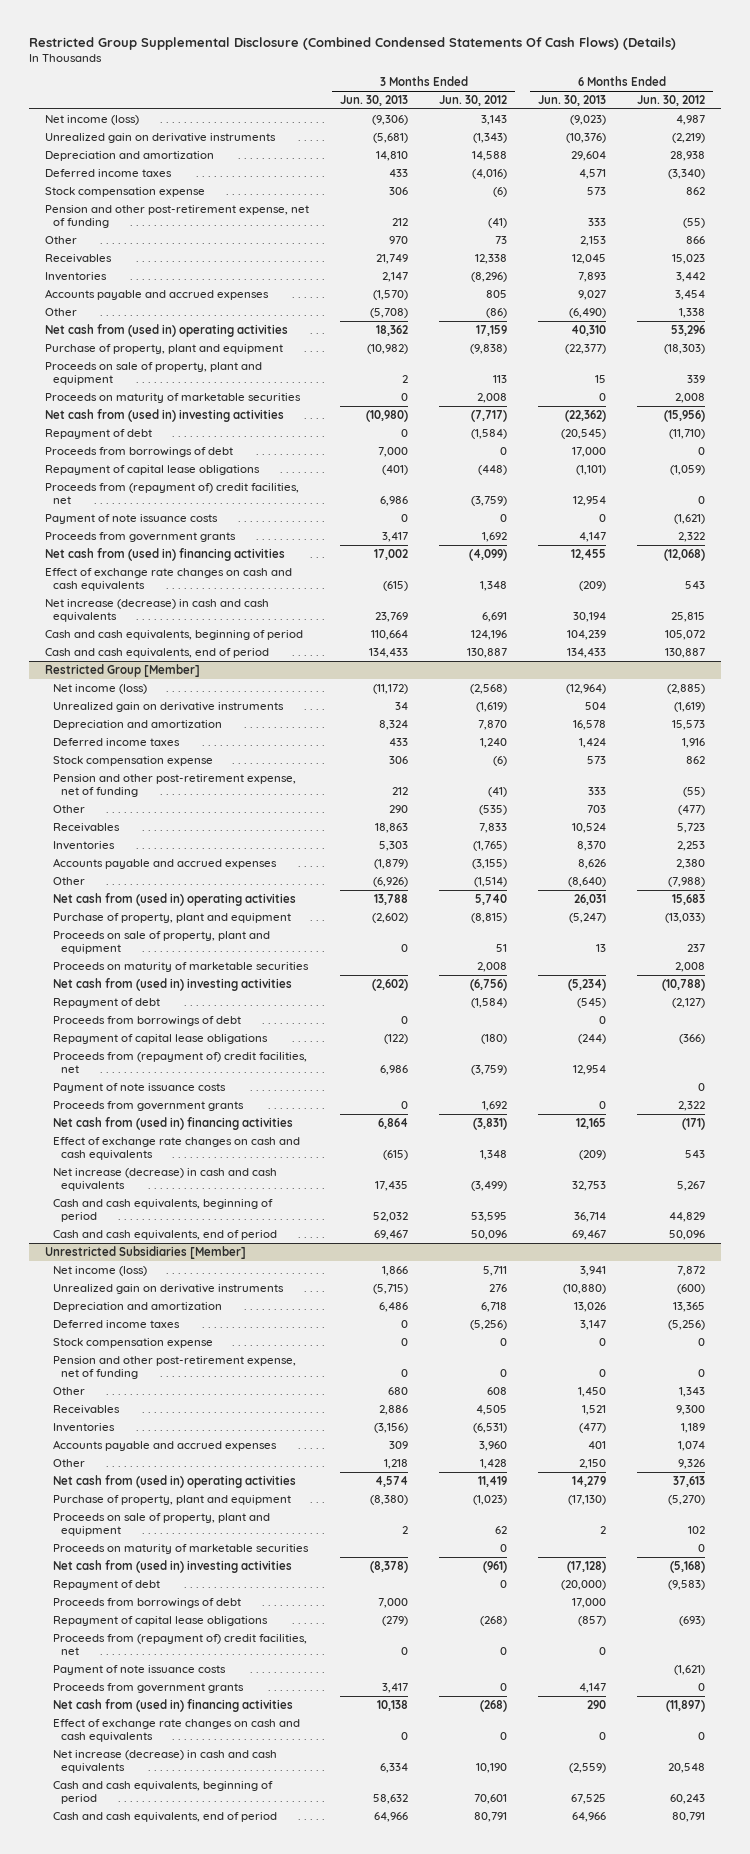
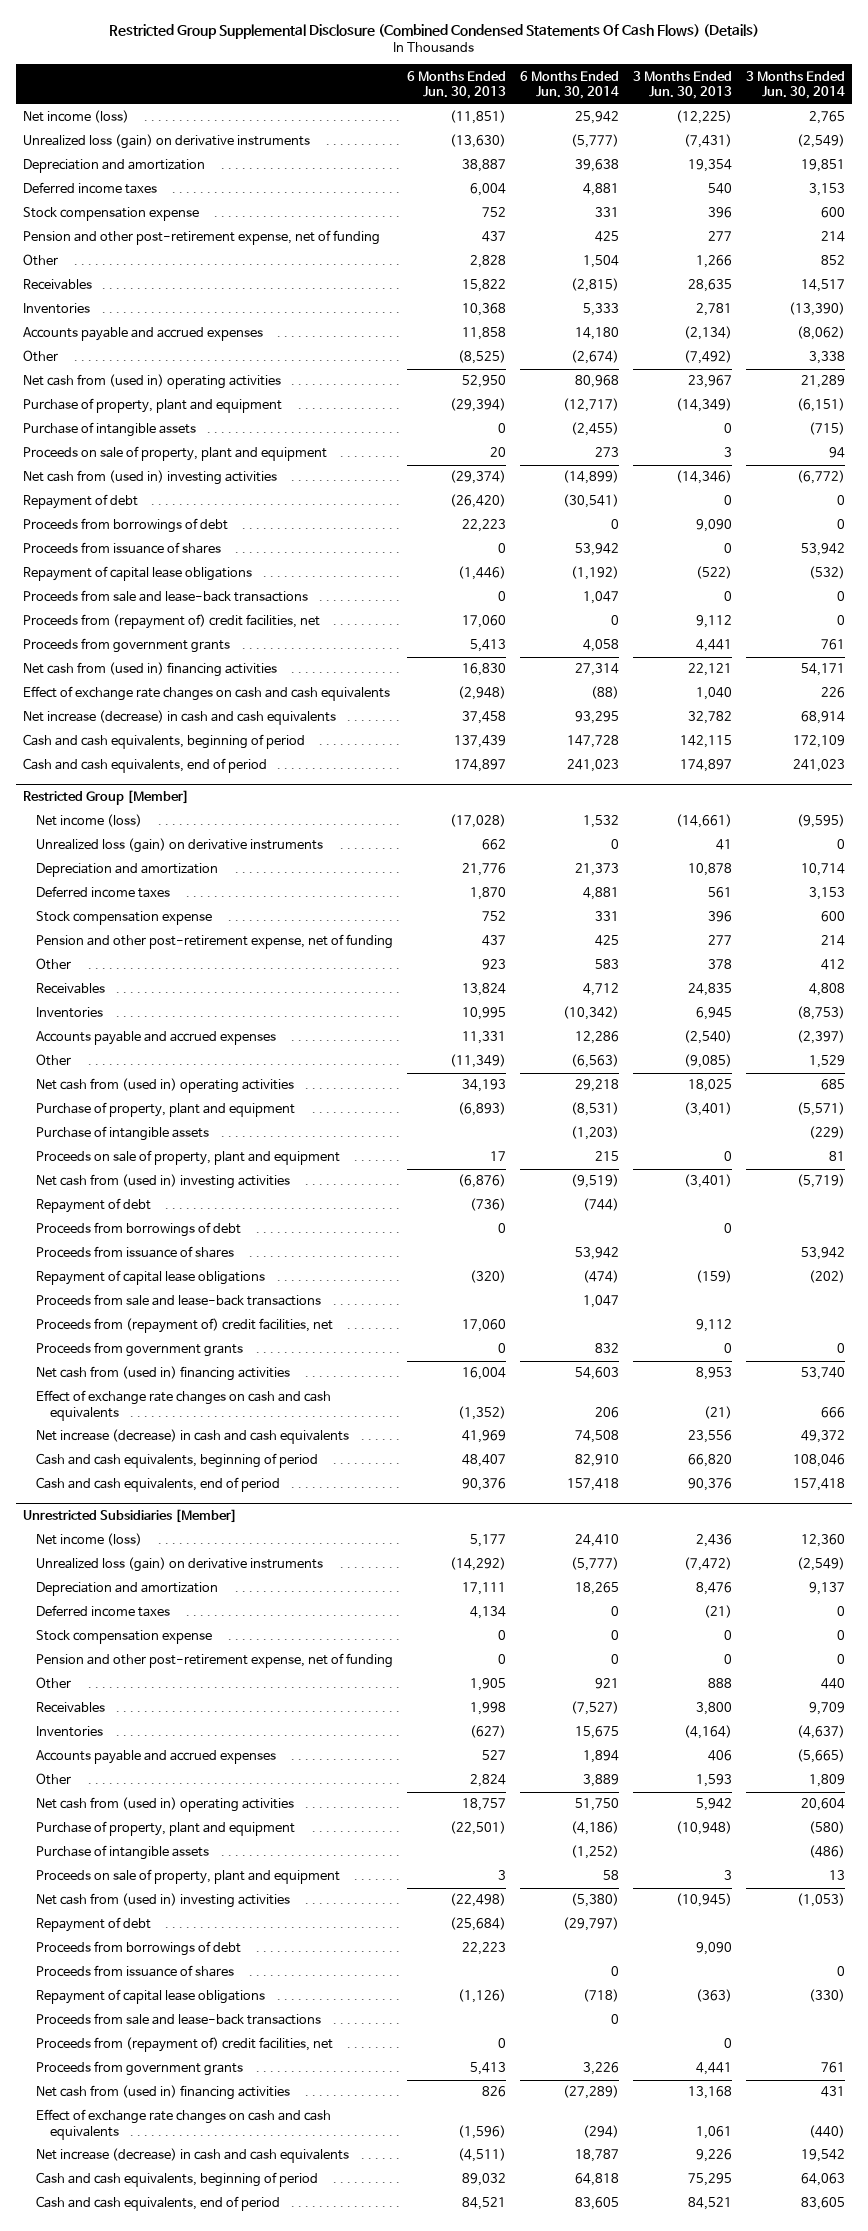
- | 3 Months Ended Jun. 30, 2013 | 3 Months Ended Jun. 30, 2012 | 6 Months Ended Jun. 30, 2013 | 6 Months Ended Jun. 30, 2012
+ | 6 Months Ended Jun. 30, 2013 | 6 Months Ended Jun. 30, 2014 | 3 Months Ended Jun. 30, 2013 | 3 Months Ended Jun. 30, 2014
- Net income (loss) | (9,306) | 3,143 | (9,023) | 4,987
- Unrealized gain on derivative instruments | (5,681) | (1,343) | (10,376) | (2,219)
- Depreciation and amortization | 14,810 | 14,588 | 29,604 | 28,938
- Deferred income taxes | 433 | (4,016) | 4,571 | (3,340)
- Stock compensation expense | 306 | (6) | 573 | 862
- Pension and other post-retirement expense, net of funding | 212 | (41) | 333 | (55)
- Other | 970 | 73 | 2,153 | 866
- Receivables | 21,749 | 12,338 | 12,045 | 15,023
- Inventories | 2,147 | (8,296) | 7,893 | 3,442
- Accounts payable and accrued expenses | (1,570) | 805 | 9,027 | 3,454
- Other | (5,708) | (86) | (6,490) | 1,338
- Net cash from (used in) operating activities | 18,362 | 17,159 | 40,310 | 53,296
- Purchase of property, plant and equipment | (10,982) | (9,838) | (22,377) | (18,303)
- Proceeds on sale of property, plant and equipment | 2 | 113 | 15 | 339
- Proceeds on maturity of marketable securities | 0 | 2,008 | 0 | 2,008
- Net cash from (used in) investing activities | (10,980) | (7,717) | (22,362) | (15,956)
- Repayment of debt | 0 | (1,584) | (20,545) | (11,710)
- Proceeds from borrowings of debt | 7,000 | 0 | 17,000 | 0
- Repayment of capital lease obligations | (401) | (448) | (1,101) | (1,059)
- Proceeds from (repayment of) credit facilities, net | 6,986 | (3,759) | 12,954 | 0
- Payment of note issuance costs | 0 | 0 | 0 | (1,621)
- Proceeds from government grants | 3,417 | 1,692 | 4,147 | 2,322
- Net cash from (used in) financing activities | 17,002 | (4,099) | 12,455 | (12,068)
- Effect of exchange rate changes on cash and cash equivalents | (615) | 1,348 | (209) | 543
- Net increase (decrease) in cash and cash equivalents | 23,769 | 6,691 | 30,194 | 25,815
- Cash and cash equivalents, beginning of period | 110,664 | 124,196 | 104,239 | 105,072
- Cash and cash equivalents, end of period | 134,433 | 130,887 | 134,433 | 130,887
+ Net income (loss) | (11,851) | 25,942 | (12,225) | 2,765
+ Unrealized loss (gain) on derivative instruments | (13,630) | (5,777) | (7,431) | (2,549)
+ Depreciation and amortization | 38,887 | 39,638 | 19,354 | 19,851
+ Deferred income taxes | 6,004 | 4,881 | 540 | 3,153
+ Stock compensation expense | 752 | 331 | 396 | 600
+ Pension and other post-retirement expense, net of funding | 437 | 425 | 277 | 214
+ Other | 2,828 | 1,504 | 1,266 | 852
+ Receivables | 15,822 | (2,815) | 28,635 | 14,517
+ Inventories | 10,368 | 5,333 | 2,781 | (13,390)
+ Accounts payable and accrued expenses | 11,858 | 14,180 | (2,134) | (8,062)
+ Other | (8,525) | (2,674) | (7,492) | 3,338
+ Net cash from (used in) operating activities | 52,950 | 80,968 | 23,967 | 21,289
+ Purchase of property, plant and equipment | (29,394) | (12,717) | (14,349) | (6,151)
+ Purchase of intangible assets | 0 | (2,455) | 0 | (715)
+ Proceeds on sale of property, plant and equipment | 20 | 273 | 3 | 94
+ Net cash from (used in) investing activities | (29,374) | (14,899) | (14,346) | (6,772)
+ Repayment of debt | (26,420) | (30,541) | 0 | 0
+ Proceeds from borrowings of debt | 22,223 | 0 | 9,090 | 0
+ Proceeds from issuance of shares | 0 | 53,942 | 0 | 53,942
+ Repayment of capital lease obligations | (1,446) | (1,192) | (522) | (532)
+ Proceeds from sale and lease-back transactions | 0 | 1,047 | 0 | 0
+ Proceeds from (repayment of) credit facilities, net | 17,060 | 0 | 9,112 | 0
+ Proceeds from government grants | 5,413 | 4,058 | 4,441 | 761
+ Net cash from (used in) financing activities | 16,830 | 27,314 | 22,121 | 54,171
+ Effect of exchange rate changes on cash and cash equivalents | (2,948) | (88) | 1,040 | 226
+ Net increase (decrease) in cash and cash equivalents | 37,458 | 93,295 | 32,782 | 68,914
+ Cash and cash equivalents, beginning of period | 137,439 | 147,728 | 142,115 | 172,109
+ Cash and cash equivalents, end of period | 174,897 | 241,023 | 174,897 | 241,023
@ Restricted Group [Member]
- Net income (loss) | (11,172) | (2,568) | (12,964) | (2,885)
- Unrealized gain on derivative instruments | 34 | (1,619) | 504 | (1,619)
- Depreciation and amortization | 8,324 | 7,870 | 16,578 | 15,573
- Deferred income taxes | 433 | 1,240 | 1,424 | 1,916
- Stock compensation expense | 306 | (6) | 573 | 862
- Pension and other post-retirement expense, net of funding | 212 | (41) | 333 | (55)
- Other | 290 | (535) | 703 | (477)
- Receivables | 18,863 | 7,833 | 10,524 | 5,723
- Inventories | 5,303 | (1,765) | 8,370 | 2,253
- Accounts payable and accrued expenses | (1,879) | (3,155) | 8,626 | 2,380
- Other | (6,926) | (1,514) | (8,640) | (7,988)
- Net cash from (used in) operating activities | 13,788 | 5,740 | 26,031 | 15,683
- Purchase of property, plant and equipment | (2,602) | (8,815) | (5,247) | (13,033)
- Proceeds on sale of property, plant and equipment | 0 | 51 | 13 | 237
- Proceeds on maturity of marketable securities | | 2,008 | | 2,008
- Net cash from (used in) investing activities | (2,602) | (6,756) | (5,234) | (10,788)
- Repayment of debt | | (1,584) | (545) | (2,127)
+ Net income (loss) | (17,028) | 1,532 | (14,661) | (9,595)
+ Unrealized loss (gain) on derivative instruments | 662 | 0 | 41 | 0
+ Depreciation and amortization | 21,776 | 21,373 | 10,878 | 10,714
+ Deferred income taxes | 1,870 | 4,881 | 561 | 3,153
+ Stock compensation expense | 752 | 331 | 396 | 600
+ Pension and other post-retirement expense, net of funding | 437 | 425 | 277 | 214
+ Other | 923 | 583 | 378 | 412
+ Receivables | 13,824 | 4,712 | 24,835 | 4,808
+ Inventories | 10,995 | (10,342) | 6,945 | (8,753)
+ Accounts payable and accrued expenses | 11,331 | 12,286 | (2,540) | (2,397)
+ Other | (11,349) | (6,563) | (9,085) | 1,529
+ Net cash from (used in) operating activities | 34,193 | 29,218 | 18,025 | 685
+ Purchase of property, plant and equipment | (6,893) | (8,531) | (3,401) | (5,571)
+ Purchase of intangible assets | | (1,203) | | (229)
+ Proceeds on sale of property, plant and equipment | 17 | 215 | 0 | 81
+ Net cash from (used in) investing activities | (6,876) | (9,519) | (3,401) | (5,719)
+ Repayment of debt | (736) | (744) | |
- Repayment of capital lease obligations | (122) | (180) | (244) | (366)
- Proceeds from (repayment of) credit facilities, net | 6,986 | (3,759) | 12,954 |
- Payment of note issuance costs | | | | 0
+ Proceeds from issuance of shares | | 53,942 | | 53,942
+ Repayment of capital lease obligations | (320) | (474) | (159) | (202)
+ Proceeds from sale and lease-back transactions | | 1,047 | |
+ Proceeds from (repayment of) credit facilities, net | 17,060 | | 9,112 |
- Net cash from (used in) financing activities | 6,864 | (3,831) | 12,165 | (171)
- Effect of exchange rate changes on cash and cash equivalents | (615) | 1,348 | (209) | 543
- Net increase (decrease) in cash and cash equivalents | 17,435 | (3,499) | 32,753 | 5,267
- Cash and cash equivalents, beginning of period | 52,032 | 53,595 | 36,714 | 44,829
- Cash and cash equivalents, end of period | 69,467 | 50,096 | 69,467 | 50,096
+ Net cash from (used in) financing activities | 16,004 | 54,603 | 8,953 | 53,740
+ Effect of exchange rate changes on cash and cash equivalents | (1,352) | 206 | (21) | 666
+ Net increase (decrease) in cash and cash equivalents | 41,969 | 74,508 | 23,556 | 49,372
+ Cash and cash equivalents, beginning of period | 48,407 | 82,910 | 66,820 | 108,046
+ Cash and cash equivalents, end of period | 90,376 | 157,418 | 90,376 | 157,418
@ Unrestricted Subsidiaries [Member]
- Net income (loss) | 1,866 | 5,711 | 3,941 | 7,872
- Unrealized gain on derivative instruments | (5,715) | 276 | (10,880) | (600)
- Depreciation and amortization | 6,486 | 6,718 | 13,026 | 13,365
- Deferred income taxes | 0 | (5,256) | 3,147 | (5,256)
+ Net income (loss) | 5,177 | 24,410 | 2,436 | 12,360
+ Unrealized loss (gain) on derivative instruments | (14,292) | (5,777) | (7,472) | (2,549)
+ Depreciation and amortization | 17,111 | 18,265 | 8,476 | 9,137
+ Deferred income taxes | 4,134 | 0 | (21) | 0
- Other | 680 | 608 | 1,450 | 1,343
- Receivables | 2,886 | 4,505 | 1,521 | 9,300
- Inventories | (3,156) | (6,531) | (477) | 1,189
- Accounts payable and accrued expenses | 309 | 3,960 | 401 | 1,074
- Other | 1,218 | 1,428 | 2,150 | 9,326
- Net cash from (used in) operating activities | 4,574 | 11,419 | 14,279 | 37,613
- Purchase of property, plant and equipment | (8,380) | (1,023) | (17,130) | (5,270)
- Proceeds on sale of property, plant and equipment | 2 | 62 | 2 | 102
- Proceeds on maturity of marketable securities | | 0 | | 0
- Net cash from (used in) investing activities | (8,378) | (961) | (17,128) | (5,168)
- Repayment of debt | | 0 | (20,000) | (9,583)
- Proceeds from borrowings of debt | 7,000 | | 17,000 |
- Repayment of capital lease obligations | (279) | (268) | (857) | (693)
+ Other | 1,905 | 921 | 888 | 440
+ Receivables | 1,998 | (7,527) | 3,800 | 9,709
+ Inventories | (627) | 15,675 | (4,164) | (4,637)
+ Accounts payable and accrued expenses | 527 | 1,894 | 406 | (5,665)
+ Other | 2,824 | 3,889 | 1,593 | 1,809
+ Net cash from (used in) operating activities | 18,757 | 51,750 | 5,942 | 20,604
+ Purchase of property, plant and equipment | (22,501) | (4,186) | (10,948) | (580)
+ Purchase of intangible assets | | (1,252) | | (486)
+ Proceeds on sale of property, plant and equipment | 3 | 58 | 3 | 13
+ Net cash from (used in) investing activities | (22,498) | (5,380) | (10,945) | (1,053)
+ Repayment of debt | (25,684) | (29,797) | |
+ Proceeds from borrowings of debt | 22,223 | | 9,090 |
+ Proceeds from issuance of shares | | 0 | | 0
+ Repayment of capital lease obligations | (1,126) | (718) | (363) | (330)
+ Proceeds from sale and lease-back transactions | | 0 | |
- Payment of note issuance costs | | | | (1,621)
- Proceeds from government grants | 3,417 | 0 | 4,147 | 0
- Net cash from (used in) financing activities | 10,138 | (268) | 290 | (11,897)
- Effect of exchange rate changes on cash and cash equivalents | 0 | 0 | 0 | 0
- Net increase (decrease) in cash and cash equivalents | 6,334 | 10,190 | (2,559) | 20,548
- Cash and cash equivalents, beginning of period | 58,632 | 70,601 | 67,525 | 60,243
- Cash and cash equivalents, end of period | 64,966 | 80,791 | 64,966 | 80,791
+ Proceeds from government grants | 5,413 | 3,226 | 4,441 | 761
+ Net cash from (used in) financing activities | 826 | (27,289) | 13,168 | 431
+ Effect of exchange rate changes on cash and cash equivalents | (1,596) | (294) | 1,061 | (440)
+ Net increase (decrease) in cash and cash equivalents | (4,511) | 18,787 | 9,226 | 19,542
+ Cash and cash equivalents, beginning of period | 89,032 | 64,818 | 75,295 | 64,063
+ Cash and cash equivalents, end of period | 84,521 | 83,605 | 84,521 | 83,605

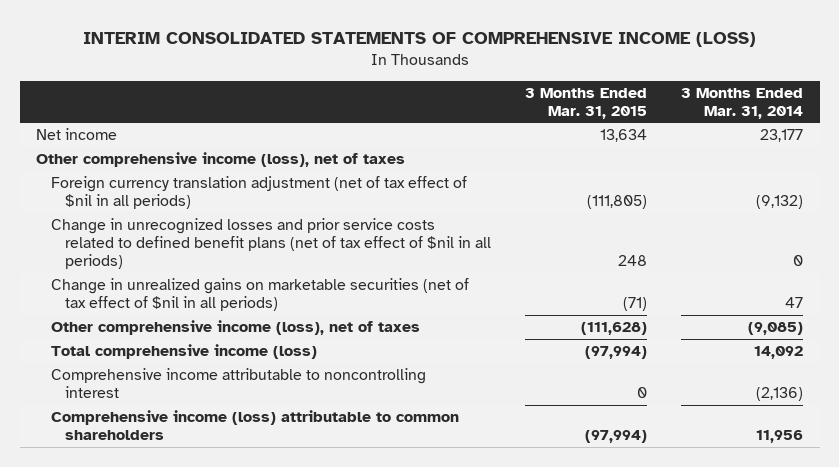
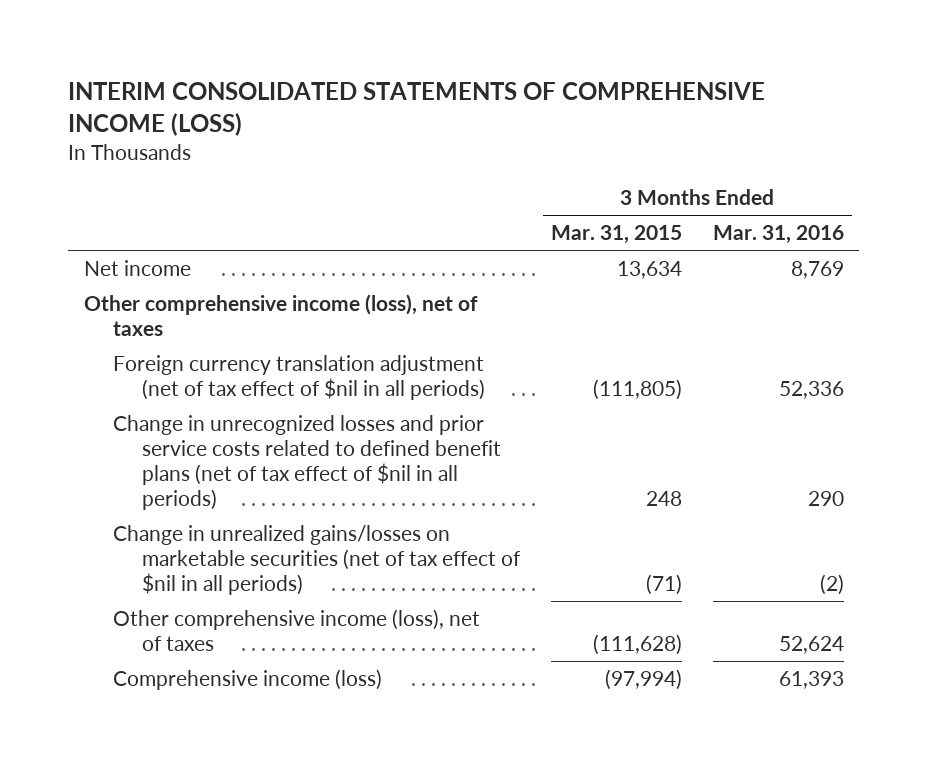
- | 3 Months Ended Mar. 31, 2015 | 3 Months Ended Mar. 31, 2014
+ | 3 Months Ended Mar. 31, 2015 | 3 Months Ended Mar. 31, 2016
- Change in unrealized gains on marketable securities (net of tax effect of $nil in all periods) | (71) | 47
+ Change in unrealized gains/losses on marketable securities (net of tax effect of $nil in all periods) | (71) | (2)
- Total comprehensive income (loss) | (97,994) | 14,092
- Comprehensive income attributable to noncontrolling interest | 0 | (2,136)
- Comprehensive income (loss) attributable to common shareholders | (97,994) | 11,956
+ Comprehensive income (loss) | (97,994) | 61,393

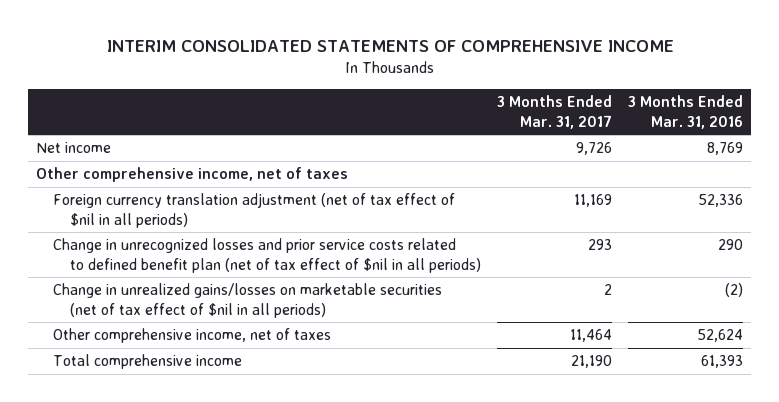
- INTERIM CONSOLIDATED STATEMENTS OF COMPREHENSIVE INCOME (LOSS)
+ INTERIM CONSOLIDATED STATEMENTS OF COMPREHENSIVE INCOME
- | 3 Months Ended Mar. 31, 2015 | 3 Months Ended Mar. 31, 2016
+ | 3 Months Ended Mar. 31, 2017 | 3 Months Ended Mar. 31, 2016
- Other comprehensive income (loss), net of taxes
+ Other comprehensive income, net of taxes
- Change in unrecognized losses and prior service costs related to defined benefit plans (net of tax effect of $nil in all periods) | 248 | 290
+ Change in unrecognized losses and prior service costs related to defined benefit plan (net of tax effect of $nil in all periods) | 293 | 290
- Other comprehensive income (loss), net of taxes | (111,628) | 52,624
- Comprehensive income (loss) | (97,994) | 61,393
+ Other comprehensive income, net of taxes | 11,464 | 52,624
+ Total comprehensive income | 21,190 | 61,393

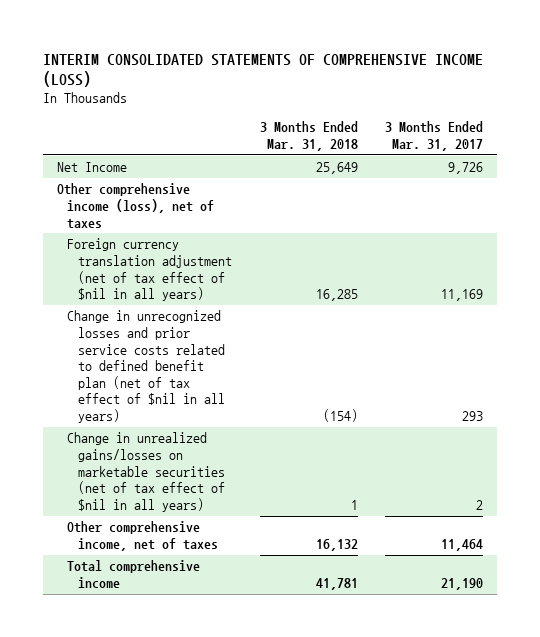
- INTERIM CONSOLIDATED STATEMENTS OF COMPREHENSIVE INCOME
+ INTERIM CONSOLIDATED STATEMENTS OF COMPREHENSIVE INCOME (LOSS)
- | 3 Months Ended Mar. 31, 2017 | 3 Months Ended Mar. 31, 2016
+ | 3 Months Ended Mar. 31, 2018 | 3 Months Ended Mar. 31, 2017
- Net income | 9,726 | 8,769
- Other comprehensive income, net of taxes
- Foreign currency translation adjustment (net of tax effect of $nil in all periods) | 11,169 | 52,336
- Change in unrecognized losses and prior service costs related to defined benefit plan (net of tax effect of $nil in all periods) | 293 | 290
- Change in unrealized gains/losses on marketable securities (net of tax effect of $nil in all periods) | 2 | (2)
+ Net Income | 25,649 | 9,726
+ Other comprehensive income (loss), net of taxes
+ Foreign currency translation adjustment (net of tax effect of $nil in all years) | 16,285 | 11,169
+ Change in unrecognized losses and prior service costs related to defined benefit plan (net of tax effect of $nil in all years) | (154) | 293
+ Change in unrealized gains/losses on marketable securities (net of tax effect of $nil in all years) | 1 | 2

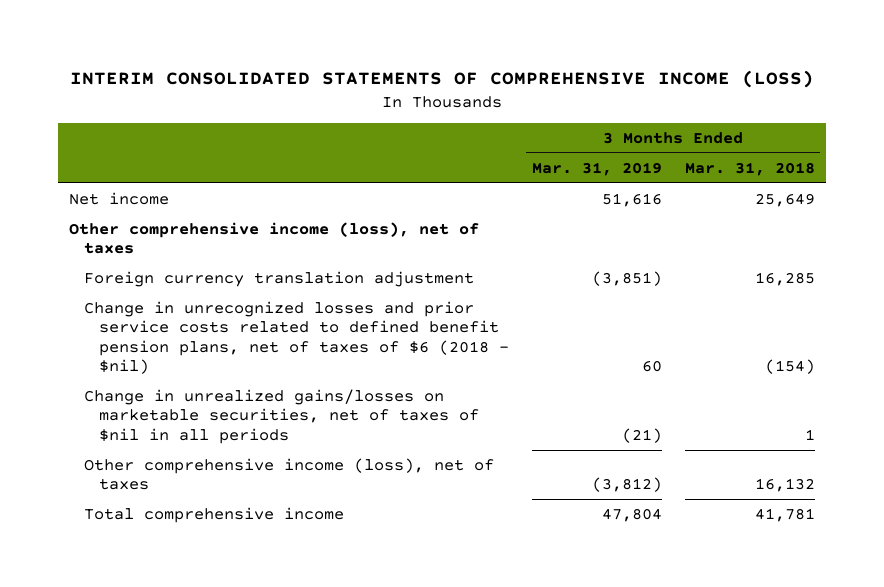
- | 3 Months Ended Mar. 31, 2018 | 3 Months Ended Mar. 31, 2017
+ | 3 Months Ended Mar. 31, 2019 | 3 Months Ended Mar. 31, 2018
- Net Income | 25,649 | 9,726
+ Net income | 51,616 | 25,649
- Foreign currency translation adjustment (net of tax effect of $nil in all years) | 16,285 | 11,169
- Change in unrecognized losses and prior service costs related to defined benefit plan (net of tax effect of $nil in all years) | (154) | 293
- Change in unrealized gains/losses on marketable securities (net of tax effect of $nil in all years) | 1 | 2
- Other comprehensive income, net of taxes | 16,132 | 11,464
+ Foreign currency translation adjustment | (3,851) | 16,285
+ Change in unrecognized losses and prior service costs related to defined benefit pension plans, net of taxes of $6 (2018 - $nil) | 60 | (154)
+ Change in unrealized gains/losses on marketable securities, net of taxes of $nil in all periods | (21) | 1
+ Other comprehensive income (loss), net of taxes | (3,812) | 16,132

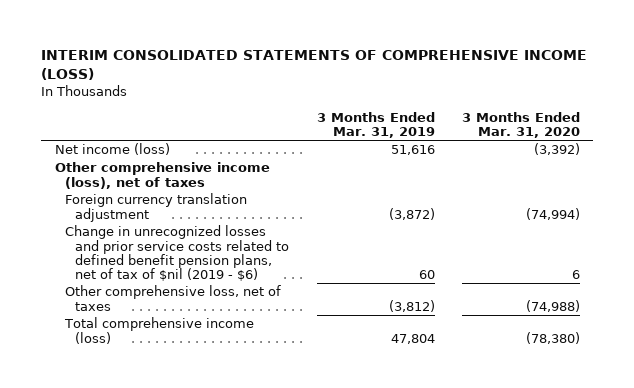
- | 3 Months Ended Mar. 31, 2019 | 3 Months Ended Mar. 31, 2018
+ | 3 Months Ended Mar. 31, 2019 | 3 Months Ended Mar. 31, 2020
- Net income | 51,616 | 25,649
+ Net income (loss) | 51,616 | (3,392)
- Foreign currency translation adjustment | (3,851) | 16,285
- Change in unrecognized losses and prior service costs related to defined benefit pension plans, net of taxes of $6 (2018 - $nil) | 60 | (154)
- Change in unrealized gains/losses on marketable securities, net of taxes of $nil in all periods | (21) | 1
- Other comprehensive income (loss), net of taxes | (3,812) | 16,132
- Total comprehensive income | 47,804 | 41,781
+ Foreign currency translation adjustment | (3,872) | (74,994)
+ Change in unrecognized losses and prior service costs related to defined benefit pension plans, net of tax of $nil (2019 - $6) | 60 | 6
+ Other comprehensive loss, net of taxes | (3,812) | (74,988)
+ Total comprehensive income (loss) | 47,804 | (78,380)

